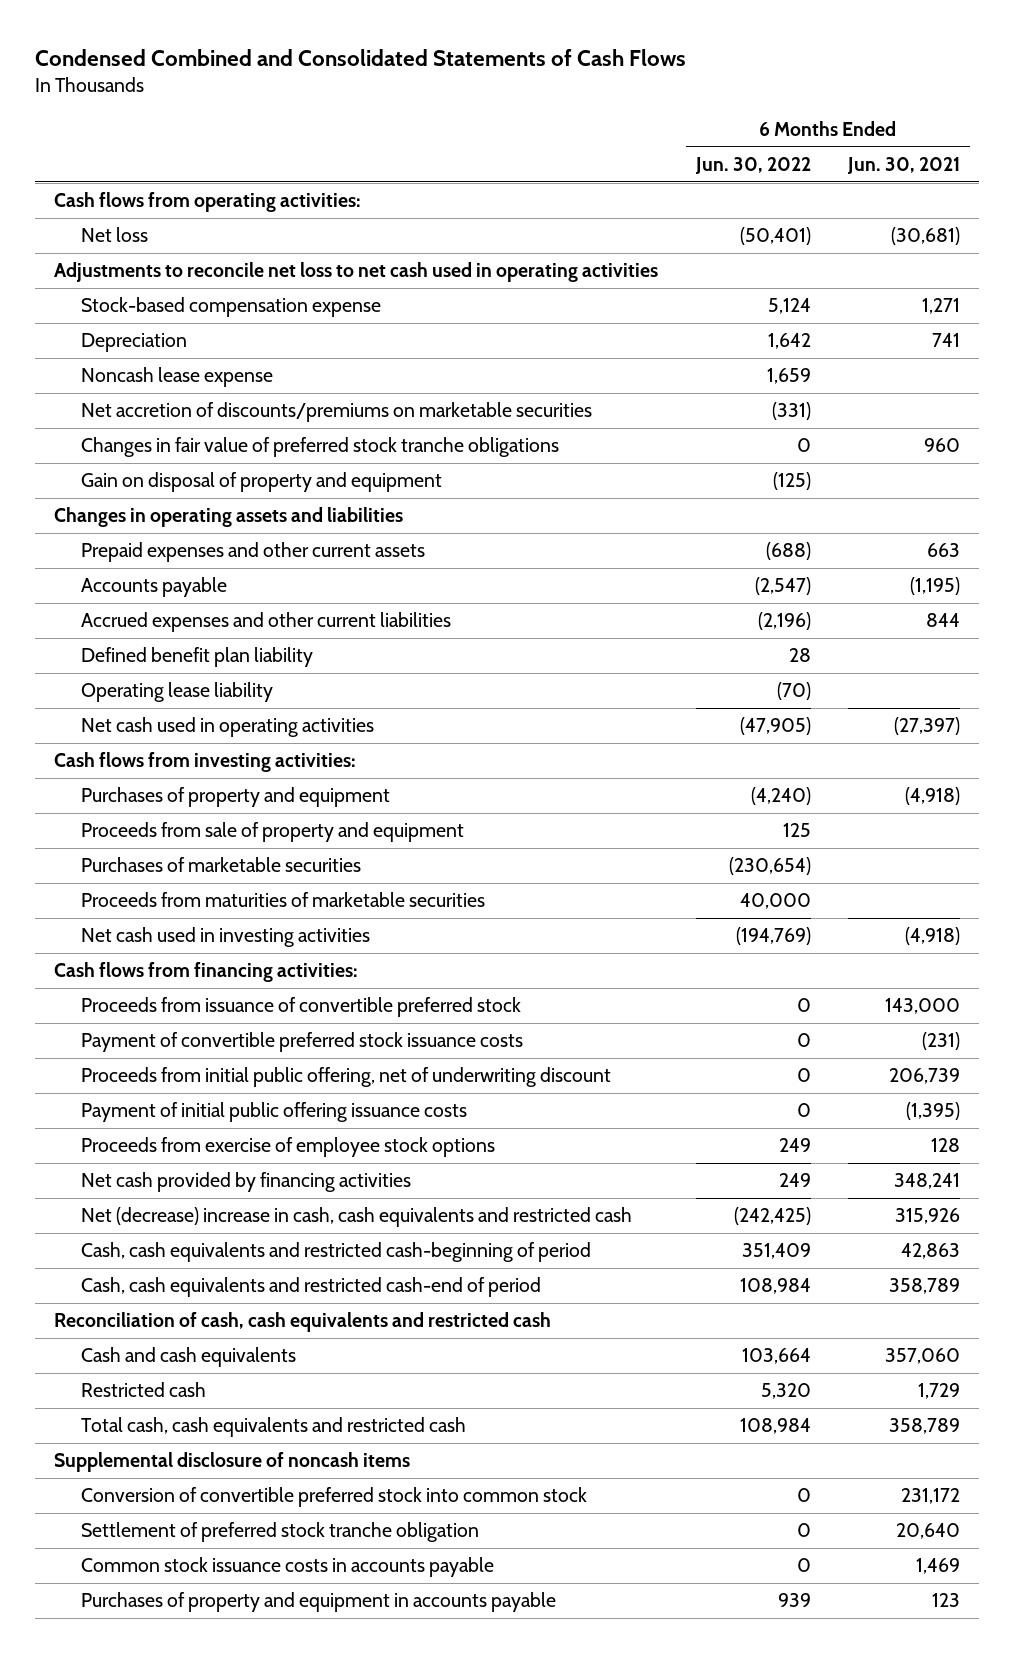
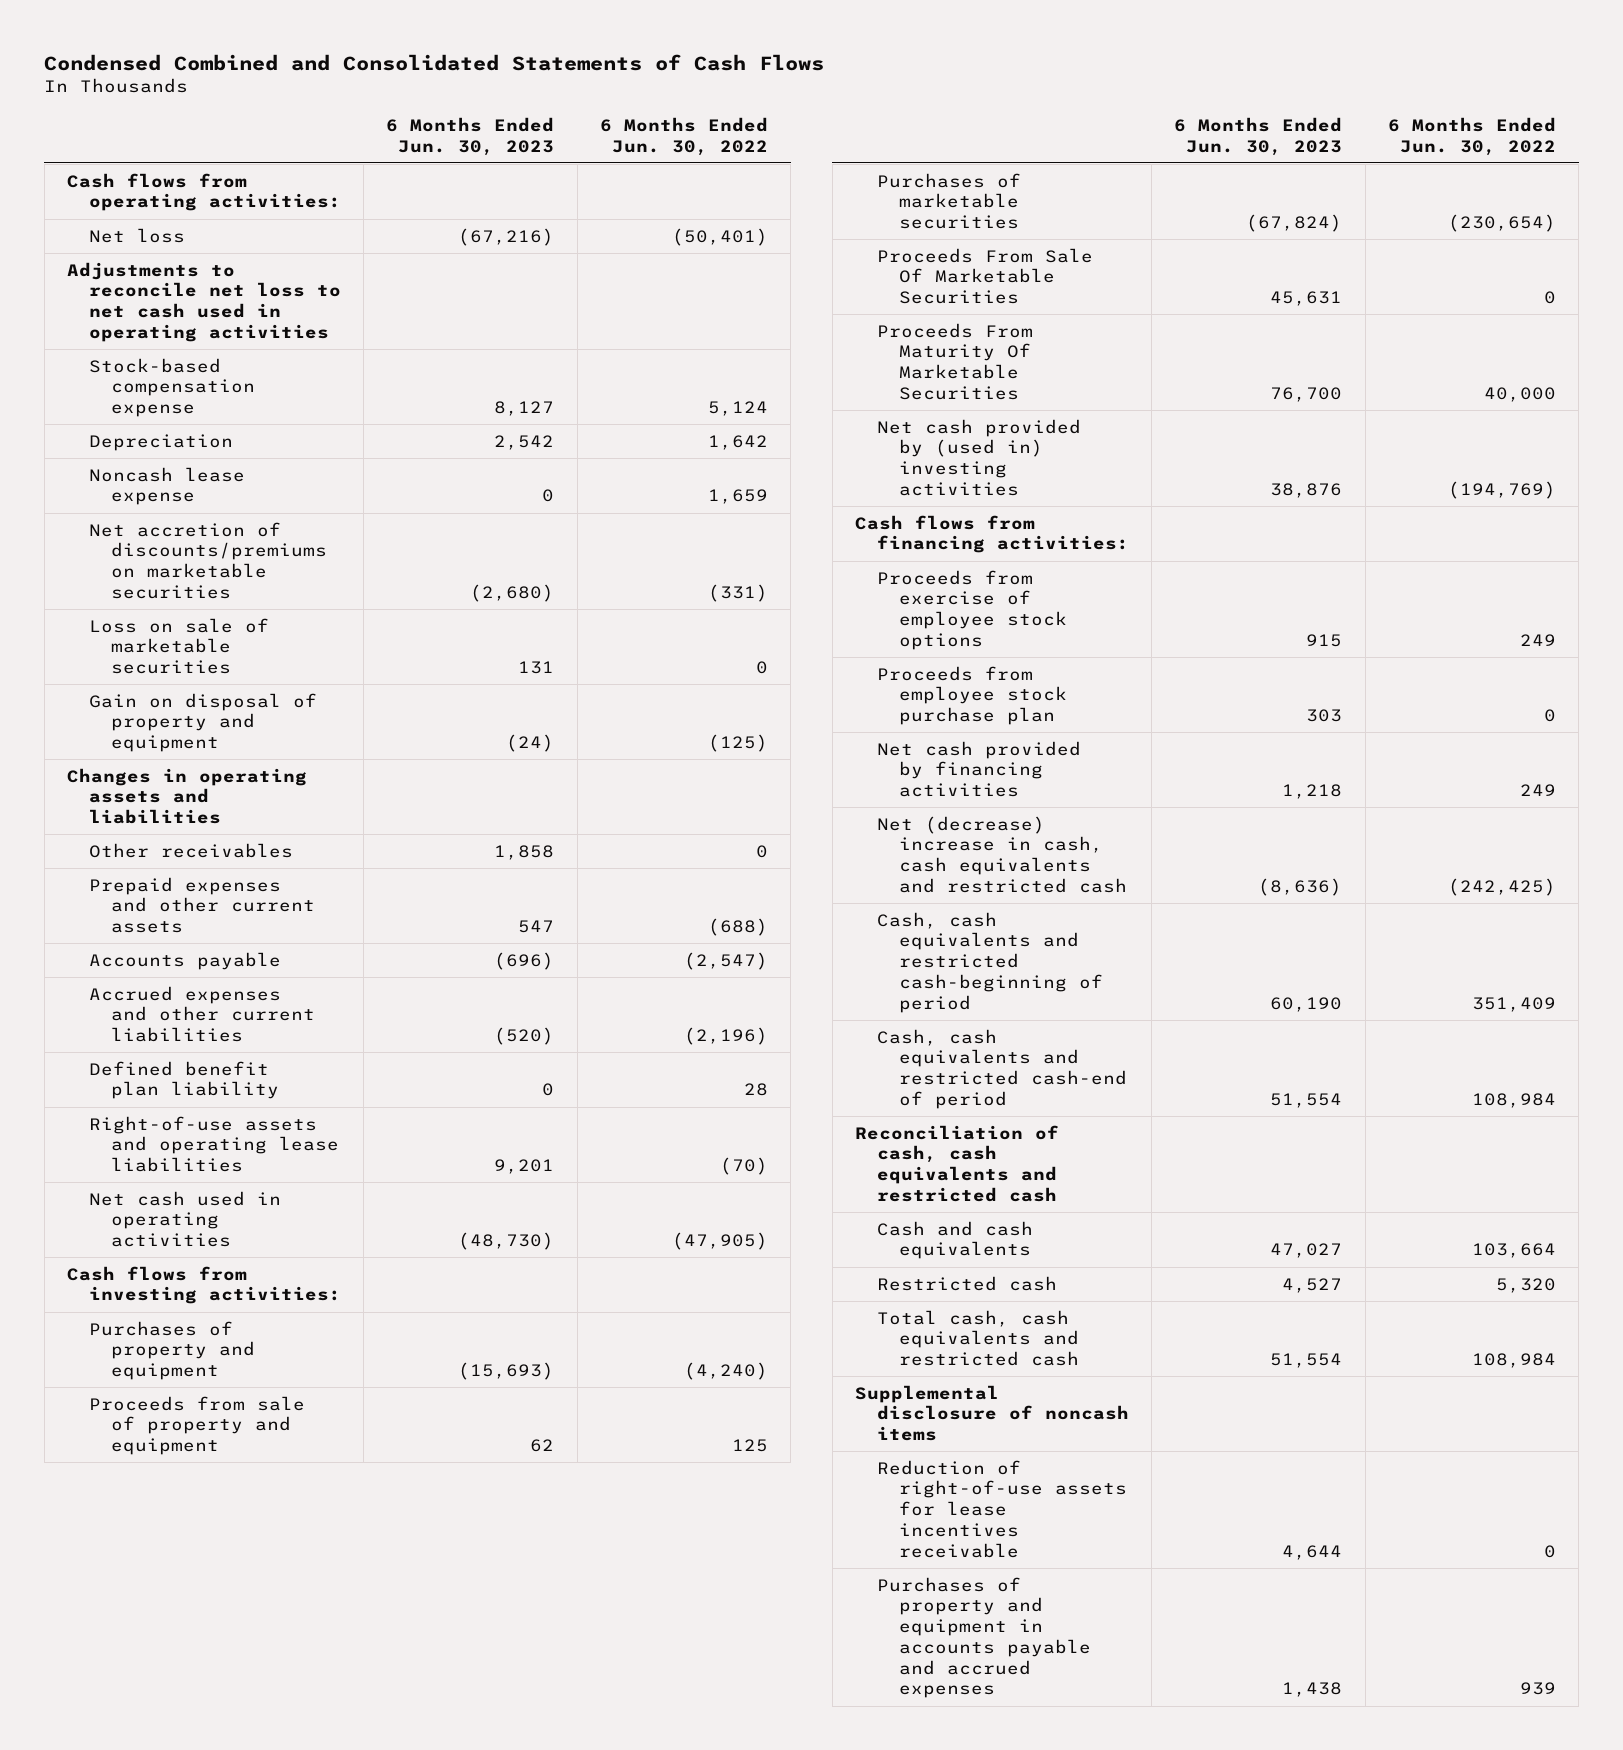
- | 6 Months Ended Jun. 30, 2022 | 6 Months Ended Jun. 30, 2021
+ | 6 Months Ended Jun. 30, 2023 | 6 Months Ended Jun. 30, 2022
- Changes in fair value of preferred stock tranche obligations | 0 | 960
+ Loss on sale of marketable securities | 131 | 0
+ Other receivables | 1,858 | 0
- Operating lease liability | (70) |
+ Right-of-use assets and operating lease liabilities | 9,201 | (70)
- Proceeds from maturities of marketable securities | 40,000 |
- Net cash used in investing activities | (194,769) | (4,918)
+ Proceeds From Sale Of Marketable Securities | 45,631 | 0
+ Proceeds From Maturity Of Marketable Securities | 76,700 | 40,000
+ Net cash provided by (used in) investing activities | 38,876 | (194,769)
- Proceeds from issuance of convertible preferred stock | 0 | 143,000
- Payment of convertible preferred stock issuance costs | 0 | (231)
- Proceeds from initial public offering, net of underwriting discount | 0 | 206,739
- Payment of initial public offering issuance costs | 0 | (1,395)
+ Proceeds from employee stock purchase plan | 303 | 0
- Conversion of convertible preferred stock into common stock | 0 | 231,172
- Settlement of preferred stock tranche obligation | 0 | 20,640
- Common stock issuance costs in accounts payable | 0 | 1,469
- Purchases of property and equipment in accounts payable | 939 | 123
+ Reduction of right-of-use assets for lease incentives receivable | 4,644 | 0
+ Purchases of property and equipment in accounts payable and accrued expenses | 1,438 | 939

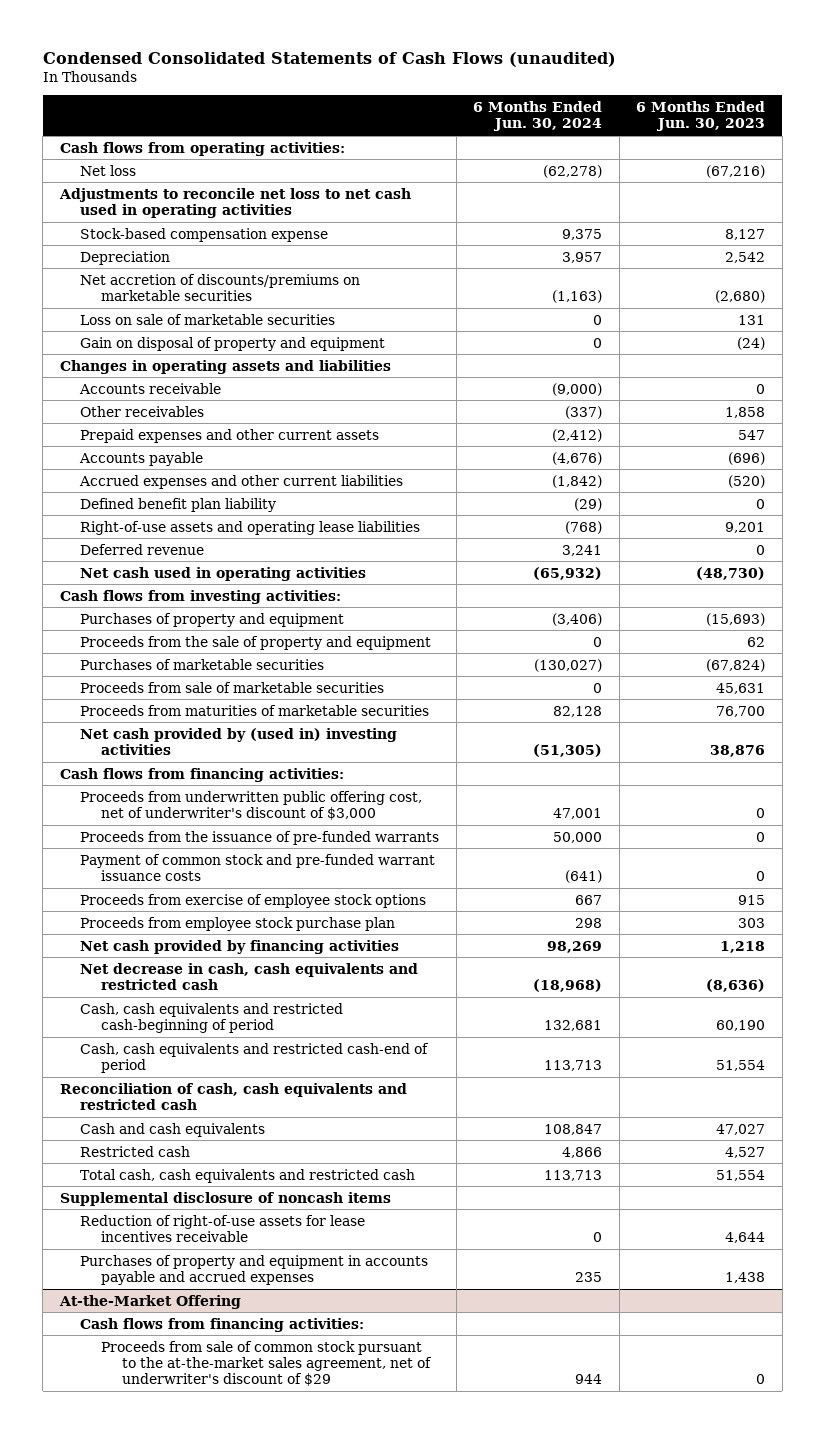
- Condensed Combined and Consolidated Statements of Cash Flows
+ Condensed Consolidated Statements of Cash Flows (unaudited)
- | 6 Months Ended Jun. 30, 2023 | 6 Months Ended Jun. 30, 2022
+ | 6 Months Ended Jun. 30, 2024 | 6 Months Ended Jun. 30, 2023
- Noncash lease expense | 0 | 1,659
+ Accounts receivable | (9,000) | 0
+ Deferred revenue | 3,241 | 0
- Proceeds from sale of property and equipment | 62 | 125
+ Proceeds from the sale of property and equipment | 0 | 62
- Proceeds From Sale Of Marketable Securities | 45,631 | 0
- Proceeds From Maturity Of Marketable Securities | 76,700 | 40,000
+ Proceeds from sale of marketable securities | 0 | 45,631
+ Proceeds from maturities of marketable securities | 82,128 | 76,700
+ Proceeds from underwritten public offering cost, net of underwriter's discount of $3,000 | 47,001 | 0
+ Proceeds from the issuance of pre-funded warrants | 50,000 | 0
+ Payment of common stock and pre-funded warrant issuance costs | (641) | 0
- Net (decrease) increase in cash, cash equivalents and restricted cash | (8,636) | (242,425)
+ Net decrease in cash, cash equivalents and restricted cash | (18,968) | (8,636)
+ At-the-Market Offering
+ Cash flows from financing activities:
+ Proceeds from sale of common stock pursuant to the at-the-market sales agreement, net of underwriter's discount of $29 | 944 | 0

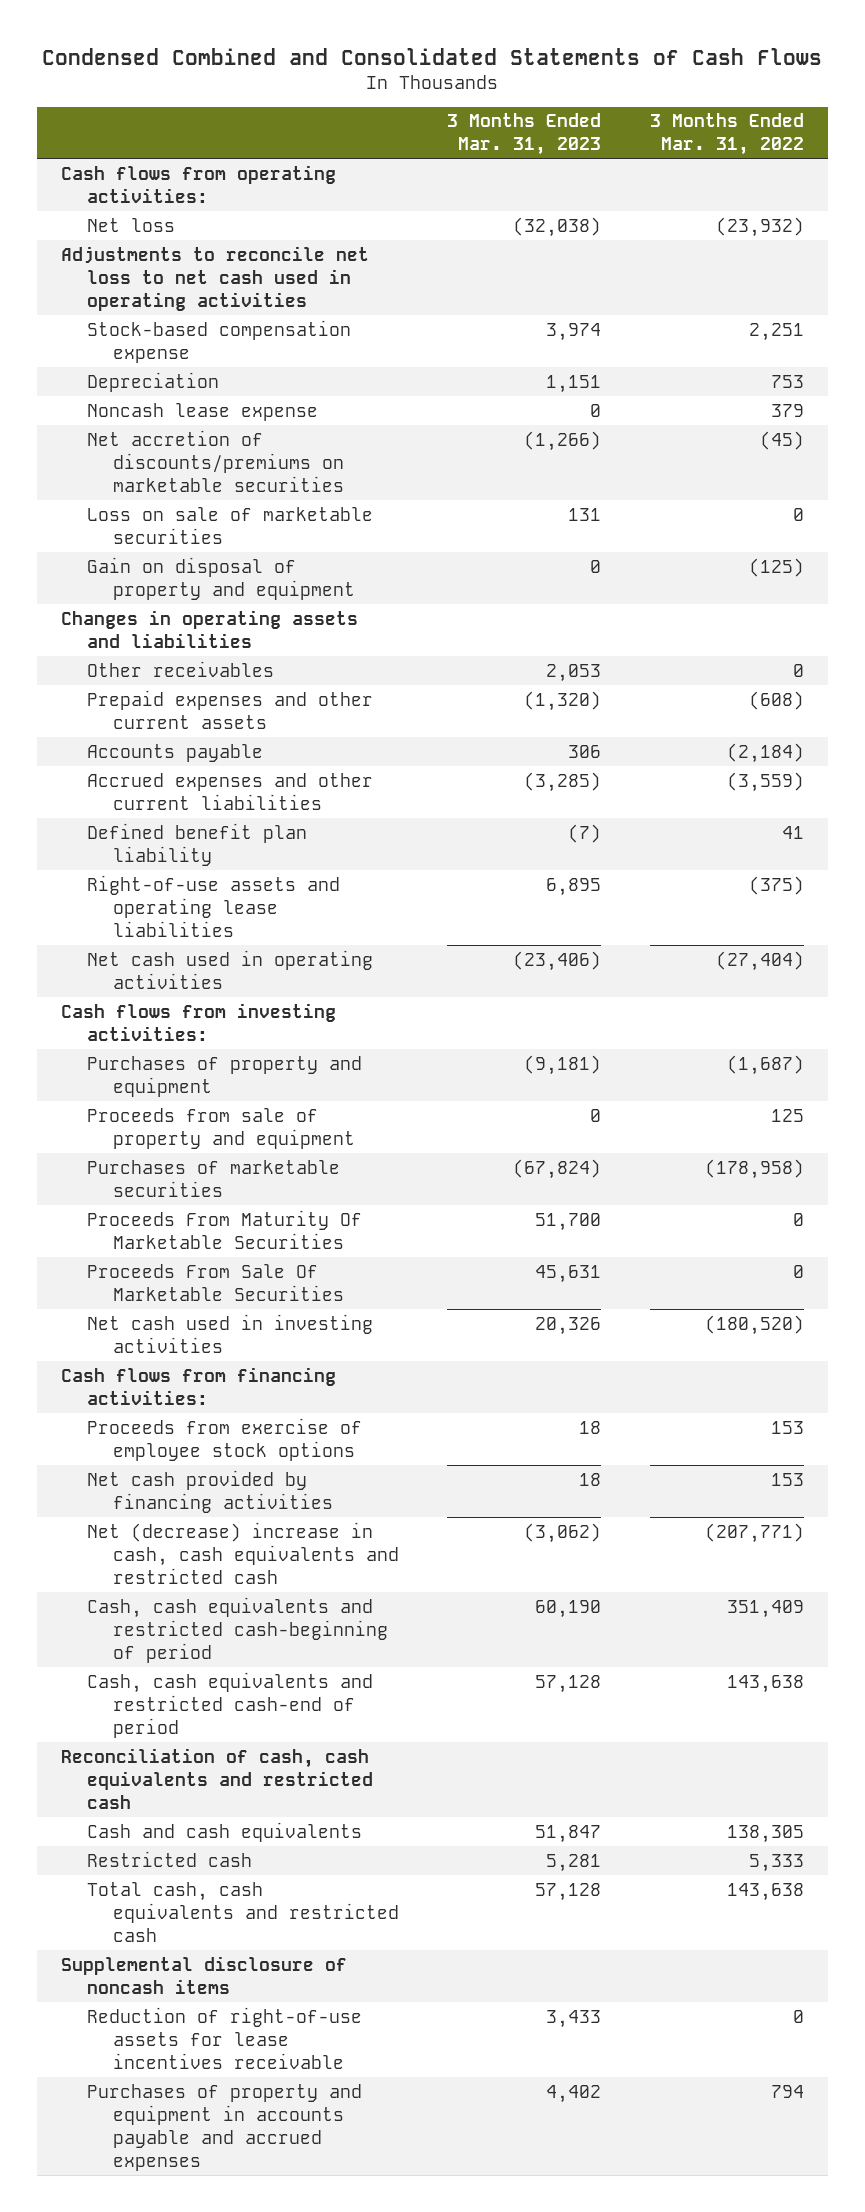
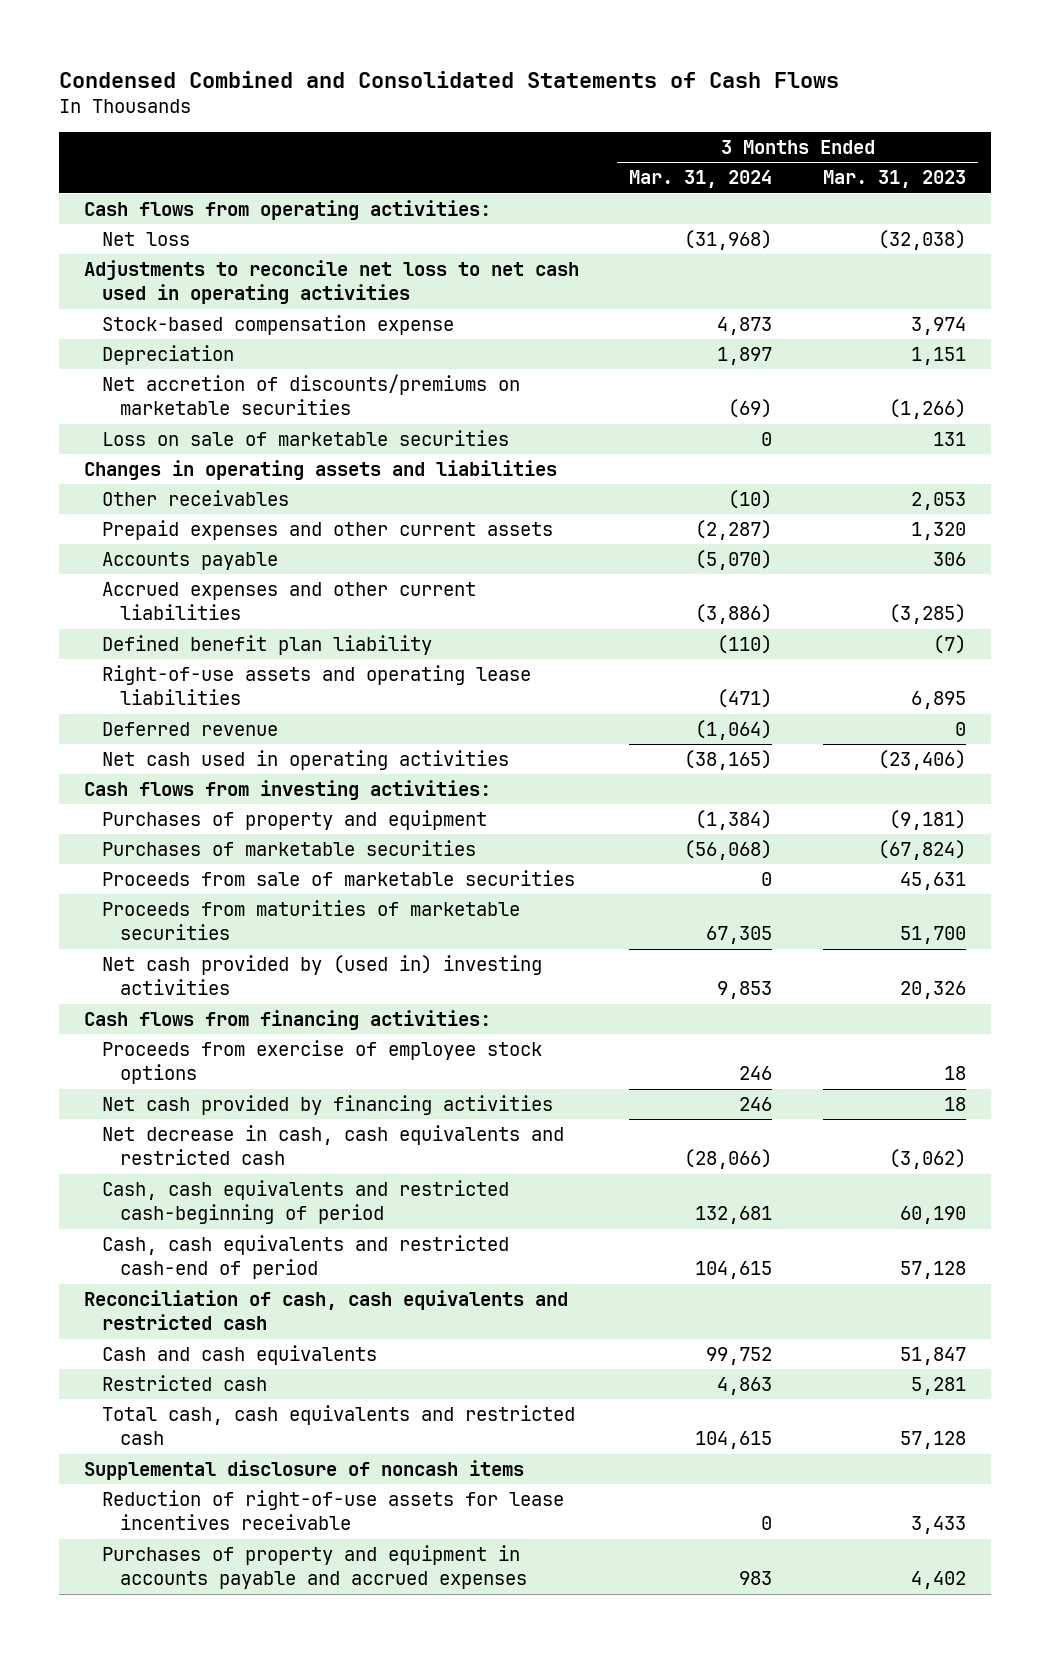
- | 3 Months Ended Mar. 31, 2023 | 3 Months Ended Mar. 31, 2022
+ | 3 Months Ended Mar. 31, 2024 | 3 Months Ended Mar. 31, 2023
- Noncash lease expense | 0 | 379
- Gain on disposal of property and equipment | 0 | (125)
- Prepaid expenses and other current assets | (1,320) | (608)
+ Prepaid expenses and other current assets | (2,287) | 1,320
+ Deferred revenue | (1,064) | 0
- Proceeds from sale of property and equipment | 0 | 125
- Proceeds From Maturity Of Marketable Securities | 51,700 | 0
- Proceeds From Sale Of Marketable Securities | 45,631 | 0
- Net cash used in investing activities | 20,326 | (180,520)
+ Proceeds from sale of marketable securities | 0 | 45,631
+ Proceeds from maturities of marketable securities | 67,305 | 51,700
+ Net cash provided by (used in) investing activities | 9,853 | 20,326
- Net (decrease) increase in cash, cash equivalents and restricted cash | (3,062) | (207,771)
+ Net decrease in cash, cash equivalents and restricted cash | (28,066) | (3,062)

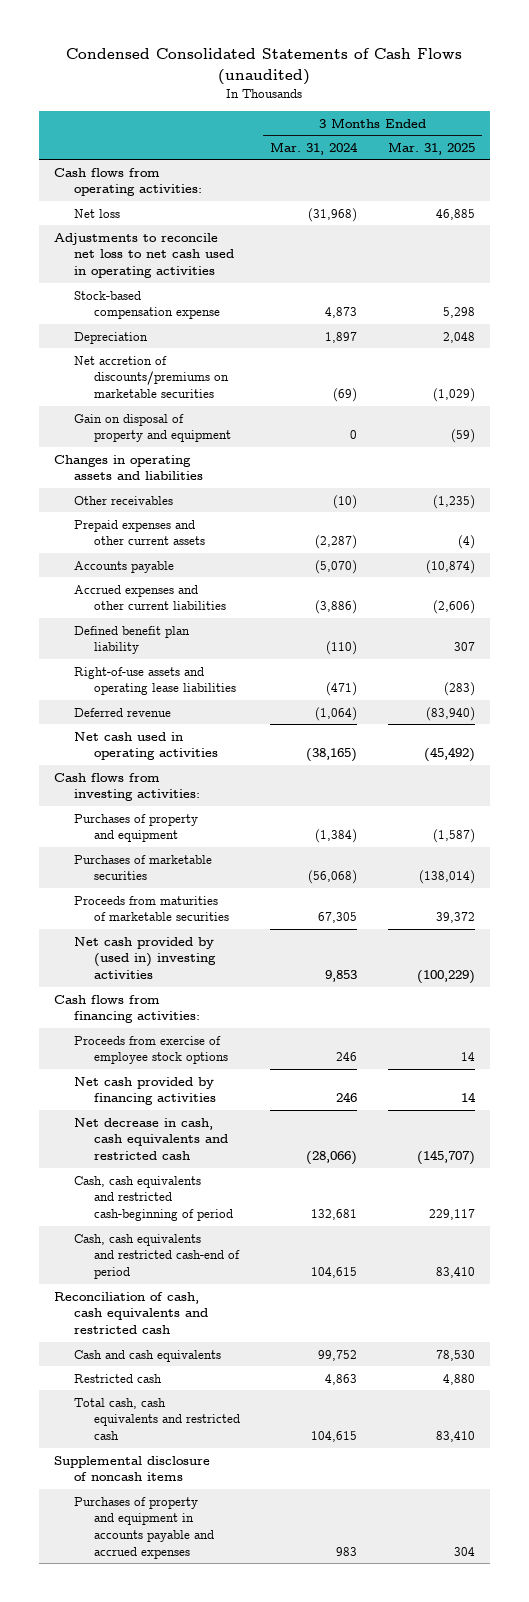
- Condensed Combined and Consolidated Statements of Cash Flows
+ Condensed Consolidated Statements of Cash Flows (unaudited)
- | 3 Months Ended Mar. 31, 2024 | 3 Months Ended Mar. 31, 2023
+ | 3 Months Ended Mar. 31, 2024 | 3 Months Ended Mar. 31, 2025
- Loss on sale of marketable securities | 0 | 131
+ Gain on disposal of property and equipment | 0 | (59)
- Proceeds from sale of marketable securities | 0 | 45,631
- Reduction of right-of-use assets for lease incentives receivable | 0 | 3,433

